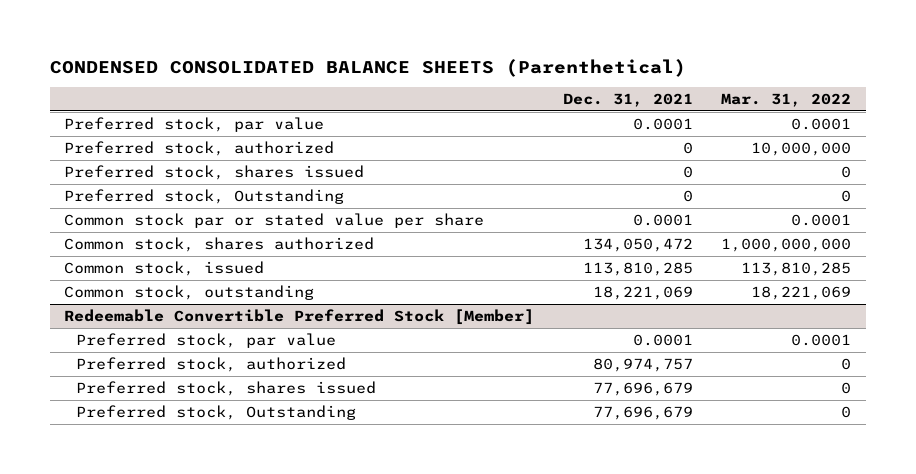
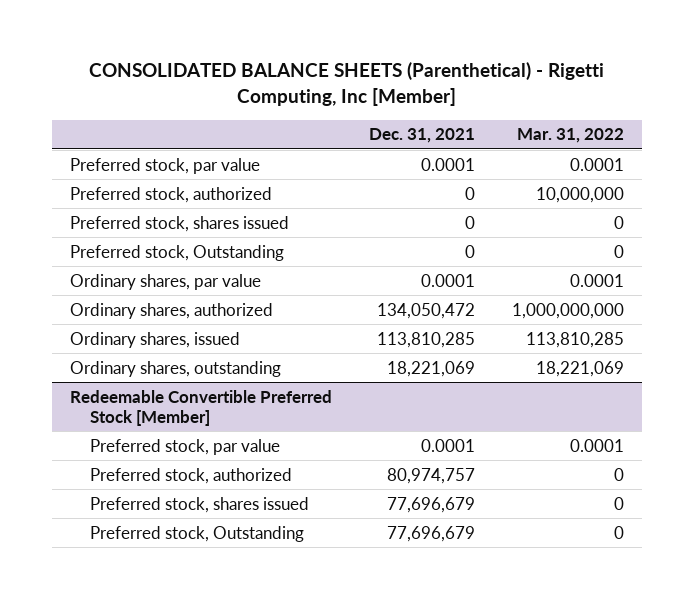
- CONDENSED CONSOLIDATED BALANCE SHEETS (Parenthetical)
+ CONSOLIDATED BALANCE SHEETS (Parenthetical) - Rigetti Computing, Inc [Member]
- Common stock par or stated value per share | 0.0001 | 0.0001
- Common stock, shares authorized | 134,050,472 | 1,000,000,000
- Common stock, issued | 113,810,285 | 113,810,285
- Common stock, outstanding | 18,221,069 | 18,221,069
+ Ordinary shares, par value | 0.0001 | 0.0001
+ Ordinary shares, authorized | 134,050,472 | 1,000,000,000
+ Ordinary shares, issued | 113,810,285 | 113,810,285
+ Ordinary shares, outstanding | 18,221,069 | 18,221,069

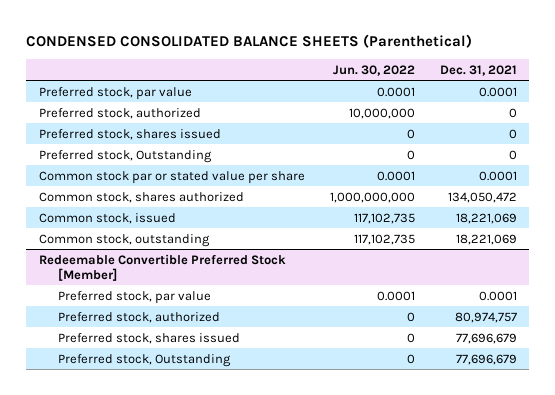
- CONSOLIDATED BALANCE SHEETS (Parenthetical) - Rigetti Computing, Inc [Member]
+ CONDENSED CONSOLIDATED BALANCE SHEETS (Parenthetical)
- | Dec. 31, 2021 | Mar. 31, 2022
+ | Jun. 30, 2022 | Dec. 31, 2021
- Ordinary shares, par value | 0.0001 | 0.0001
- Ordinary shares, authorized | 134,050,472 | 1,000,000,000
- Ordinary shares, issued | 113,810,285 | 113,810,285
- Ordinary shares, outstanding | 18,221,069 | 18,221,069
+ Common stock par or stated value per share | 0.0001 | 0.0001
+ Common stock, shares authorized | 1,000,000,000 | 134,050,472
+ Common stock, issued | 117,102,735 | 18,221,069
+ Common stock, outstanding | 117,102,735 | 18,221,069

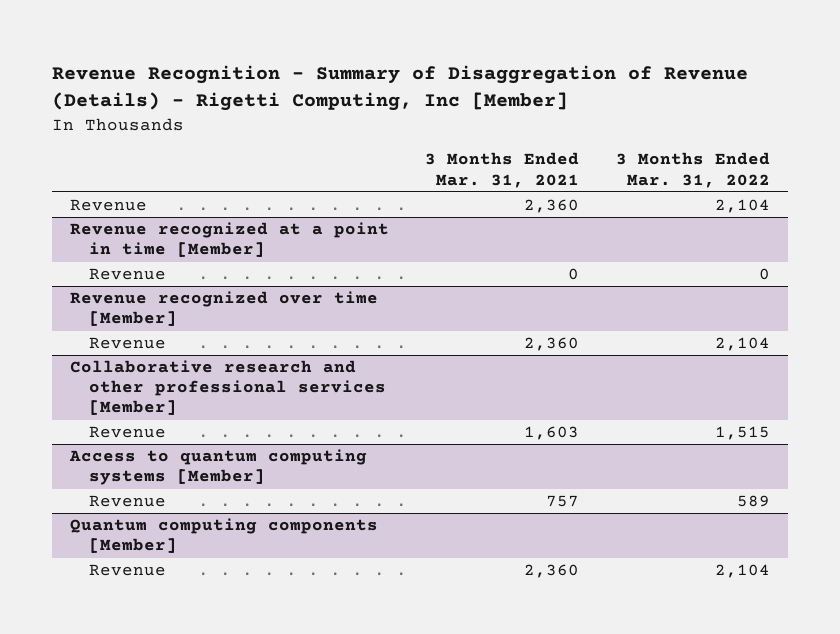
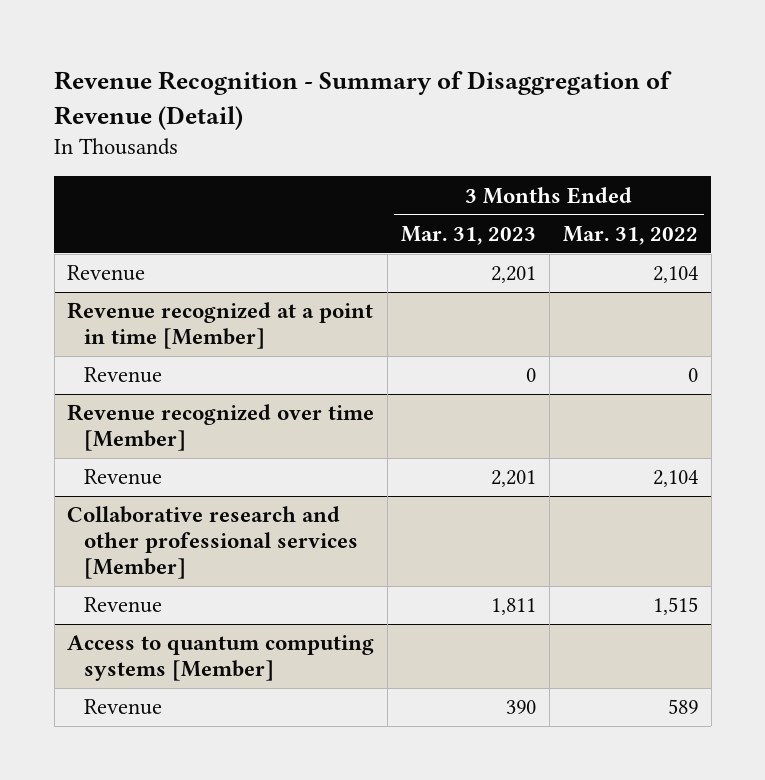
- Revenue Recognition - Summary of Disaggregation of Revenue (Details) - Rigetti Computing, Inc [Member]
+ Revenue Recognition - Summary of Disaggregation of Revenue (Detail)
- | 3 Months Ended Mar. 31, 2021 | 3 Months Ended Mar. 31, 2022
+ | 3 Months Ended Mar. 31, 2023 | 3 Months Ended Mar. 31, 2022
- Quantum computing components [Member]
- Revenue | 2,360 | 2,104

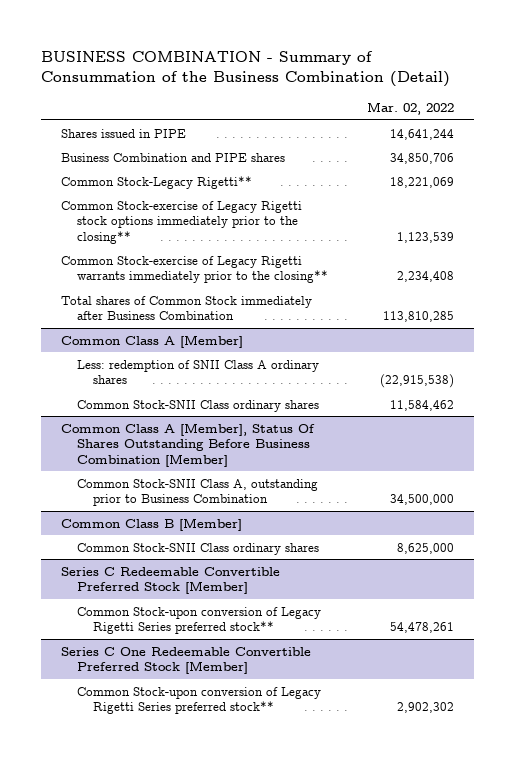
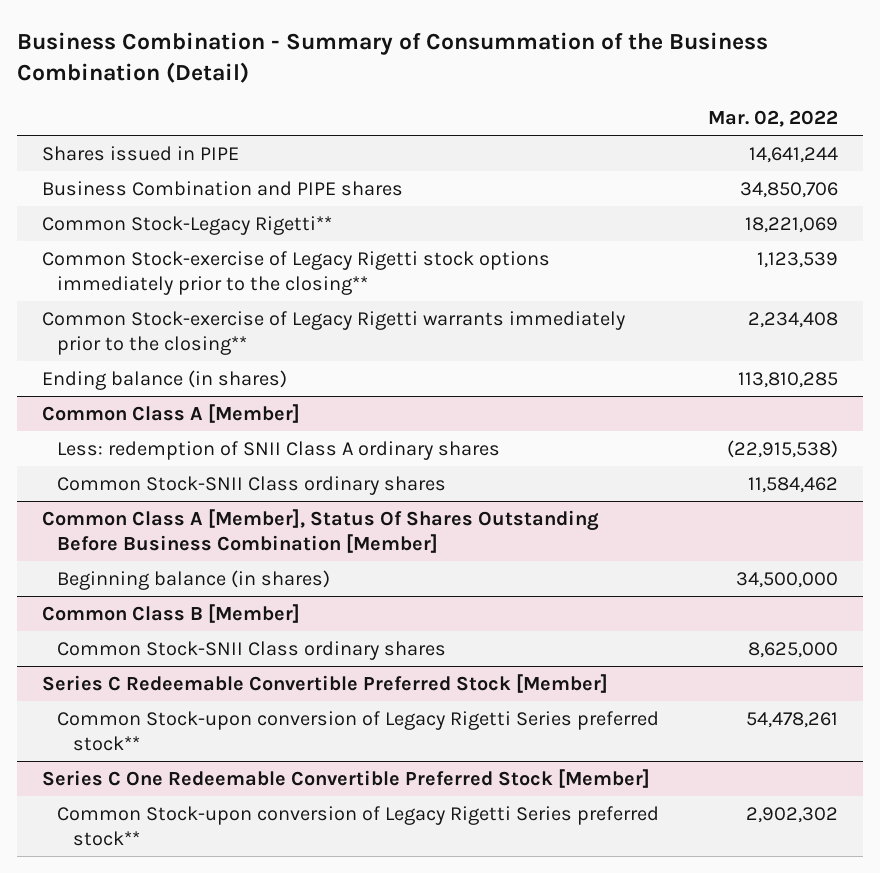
- BUSINESS COMBINATION - Summary of Consummation of the Business Combination (Detail)
+ Business Combination - Summary of Consummation of the Business Combination (Detail)
- Total shares of Common Stock immediately after Business Combination | 113,810,285
+ Ending balance (in shares) | 113,810,285
@ Common Class A [Member], Status Of Shares Outstanding Before Business Combination [Member]
- Common Stock-SNII Class A, outstanding prior to Business Combination | 34,500,000
+ Beginning balance (in shares) | 34,500,000

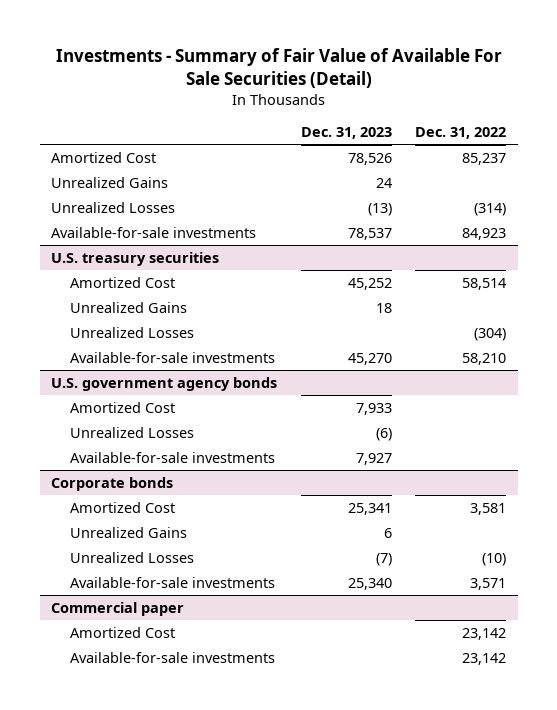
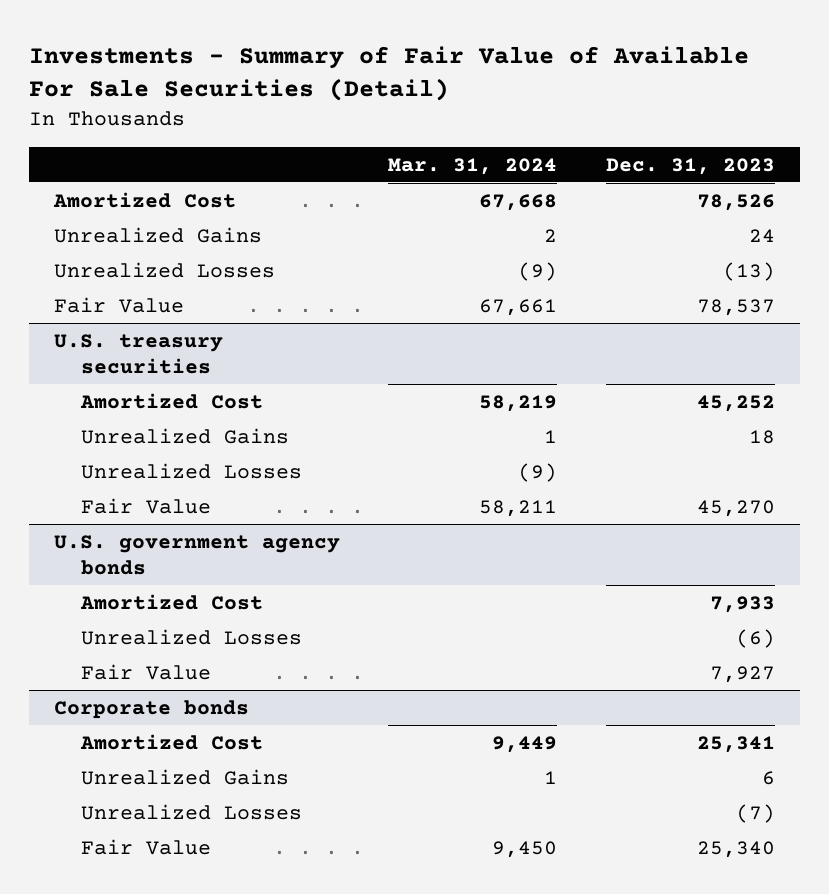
- | Dec. 31, 2023 | Dec. 31, 2022
+ | Mar. 31, 2024 | Dec. 31, 2023
- Available-for-sale investments | 78,537 | 84,923
+ Fair Value | 67,661 | 78,537
@ U.S. treasury securities
- Available-for-sale investments | 45,270 | 58,210
+ Fair Value | 58,211 | 45,270
@ U.S. government agency bonds
- Available-for-sale investments | 7,927 |
+ Fair Value | | 7,927
@ Corporate bonds
- Available-for-sale investments | 25,340 | 3,571
- Commercial paper
- Amortized Cost | | 23,142
- Available-for-sale investments | | 23,142
@ Corporate bonds
+ Fair Value | 9,450 | 25,340

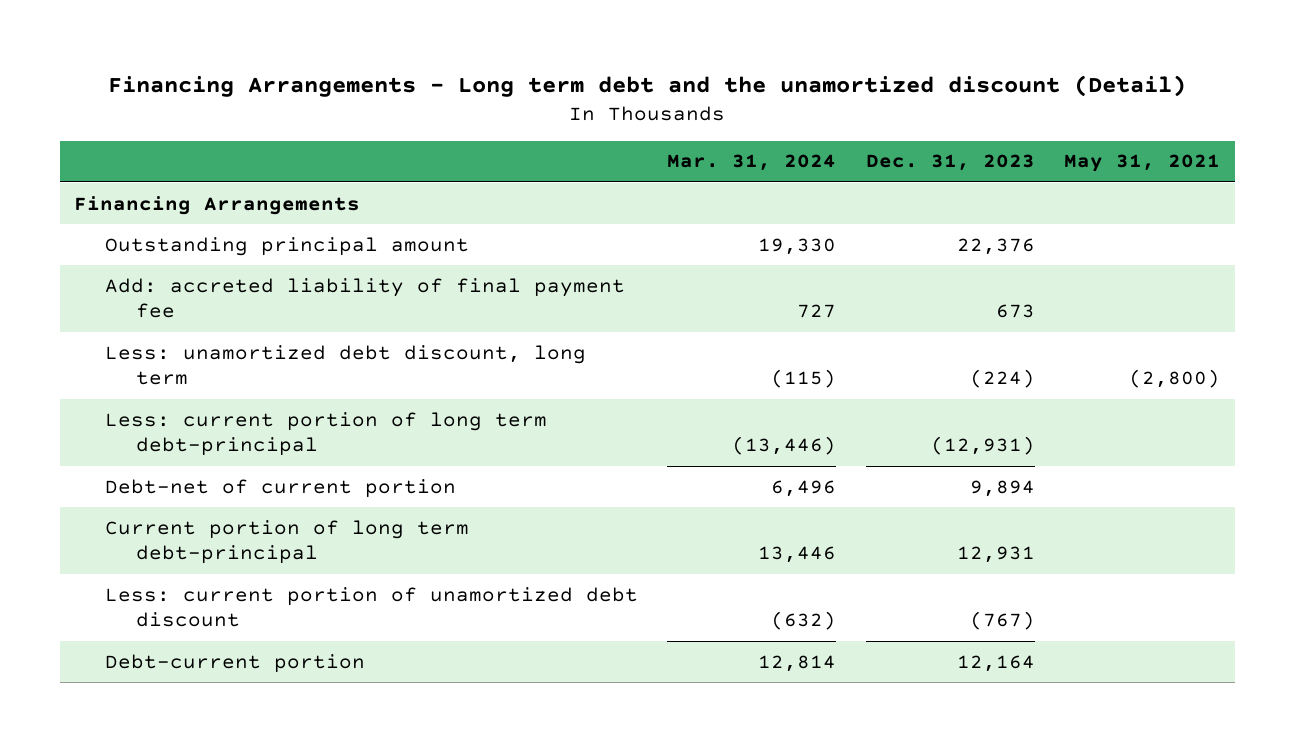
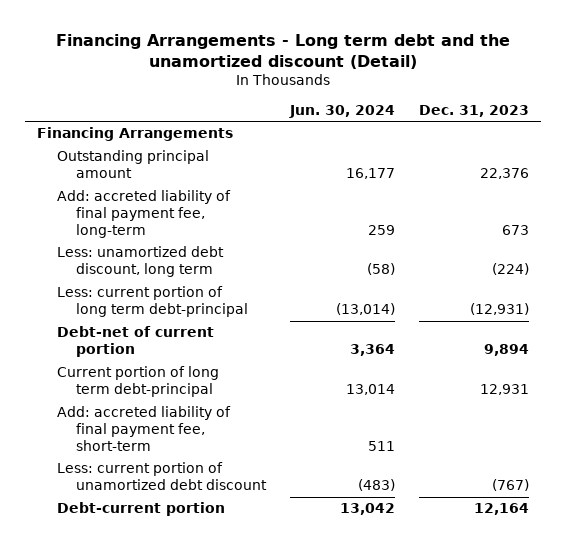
- | Mar. 31, 2024 | Dec. 31, 2023 | May 31, 2021
+ | Jun. 30, 2024 | Dec. 31, 2023
- Add: accreted liability of final payment fee | 727 | 673 |
+ Add: accreted liability of final payment fee, long-term | 259 | 673
+ Add: accreted liability of final payment fee, short-term | 511 |

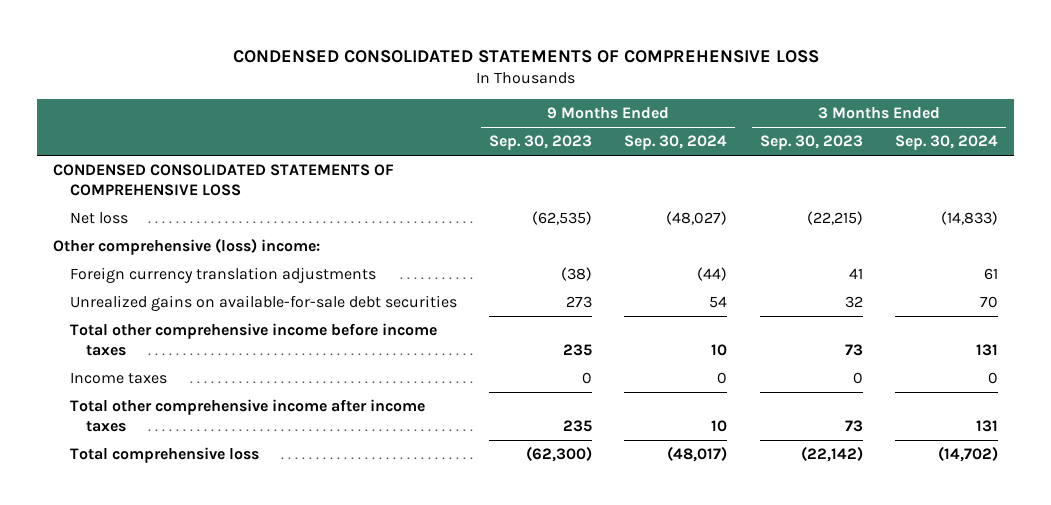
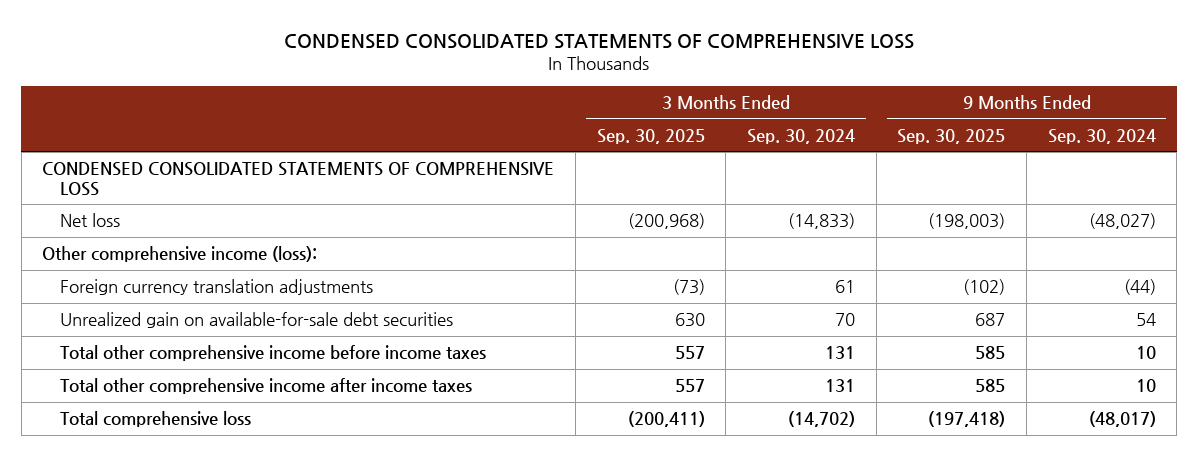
- | 9 Months Ended Sep. 30, 2023 | 9 Months Ended Sep. 30, 2024 | 3 Months Ended Sep. 30, 2023 | 3 Months Ended Sep. 30, 2024
+ | 3 Months Ended Sep. 30, 2025 | 3 Months Ended Sep. 30, 2024 | 9 Months Ended Sep. 30, 2025 | 9 Months Ended Sep. 30, 2024
- Other comprehensive (loss) income:
+ Other comprehensive income (loss):
- Unrealized gains on available-for-sale debt securities | 273 | 54 | 32 | 70
+ Unrealized gain on available-for-sale debt securities | 630 | 70 | 687 | 54
- Income taxes | 0 | 0 | 0 | 0

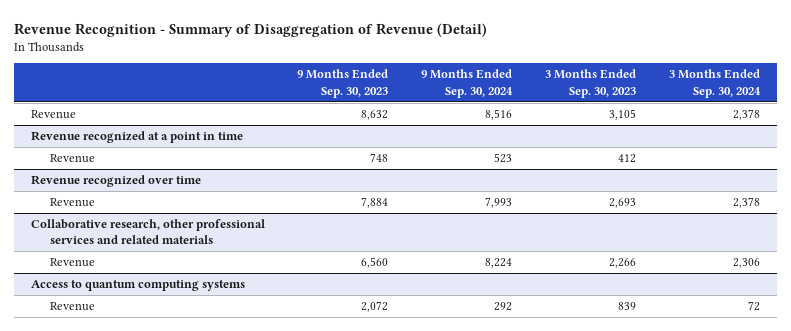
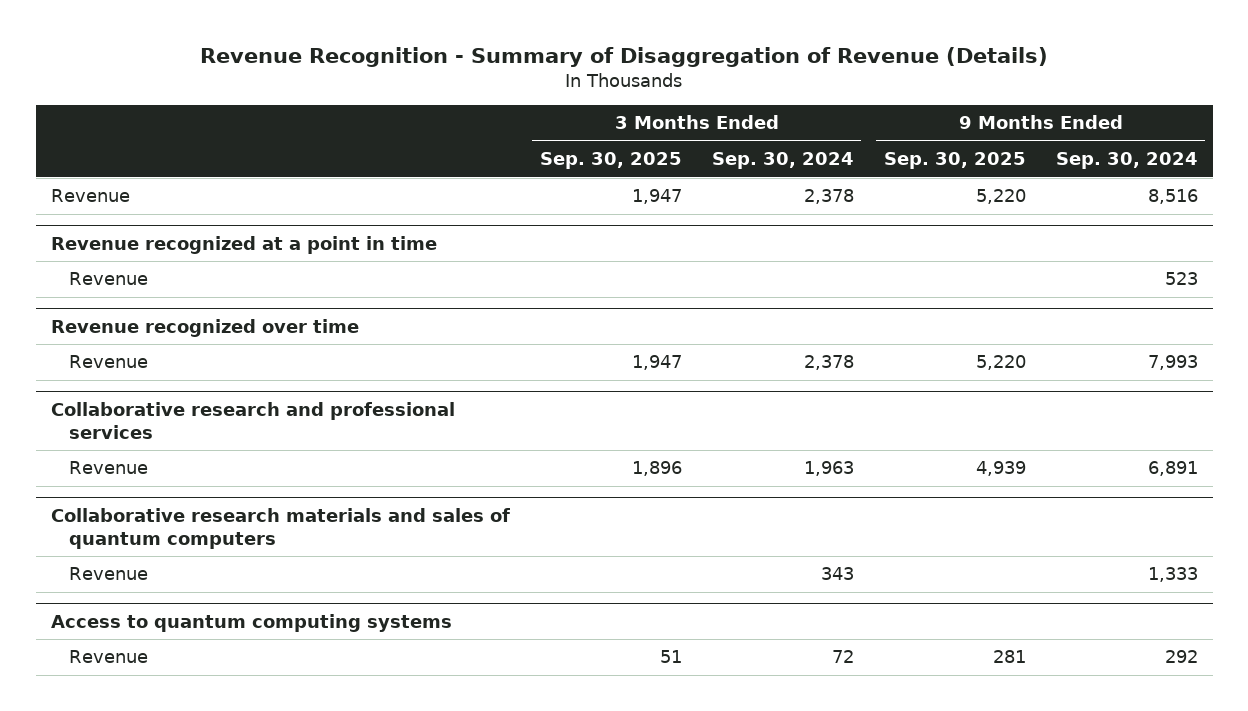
- Revenue Recognition - Summary of Disaggregation of Revenue (Detail)
+ Revenue Recognition - Summary of Disaggregation of Revenue (Details)
- | 9 Months Ended Sep. 30, 2023 | 9 Months Ended Sep. 30, 2024 | 3 Months Ended Sep. 30, 2023 | 3 Months Ended Sep. 30, 2024
+ | 3 Months Ended Sep. 30, 2025 | 3 Months Ended Sep. 30, 2024 | 9 Months Ended Sep. 30, 2025 | 9 Months Ended Sep. 30, 2024
- Collaborative research, other professional services and related materials
- Revenue | 6,560 | 8,224 | 2,266 | 2,306
+ Collaborative research and professional services
+ Revenue | 1,896 | 1,963 | 4,939 | 6,891
+ Collaborative research materials and sales of quantum computers
+ Revenue | | 343 | | 1,333

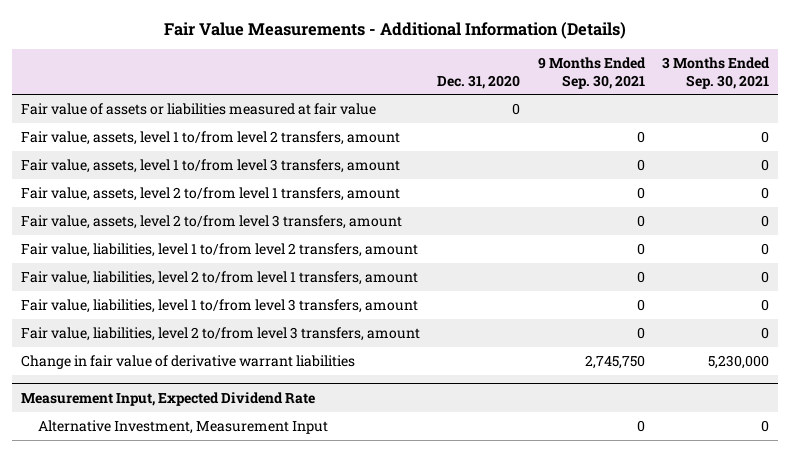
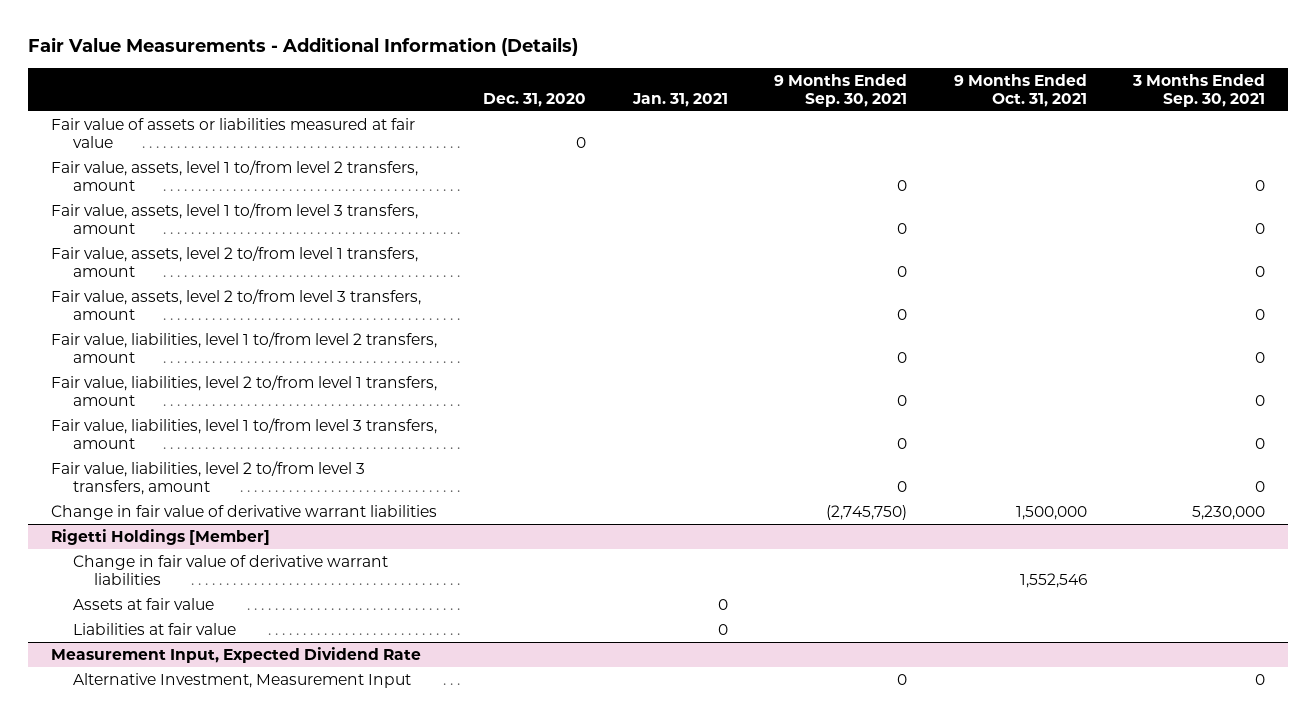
- | Dec. 31, 2020 | 9 Months Ended Sep. 30, 2021 | 3 Months Ended Sep. 30, 2021
+ | Dec. 31, 2020 | Jan. 31, 2021 | 9 Months Ended Sep. 30, 2021 | 9 Months Ended Oct. 31, 2021 | 3 Months Ended Sep. 30, 2021
- Change in fair value of derivative warrant liabilities | | 2,745,750 | 5,230,000
+ Change in fair value of derivative warrant liabilities | | | (2,745,750) | 1,500,000 | 5,230,000
+ Rigetti Holdings [Member]
+ Change in fair value of derivative warrant liabilities | | | | 1,552,546 |
+ Assets at fair value | | 0 | | |
+ Liabilities at fair value | | 0 | | |

